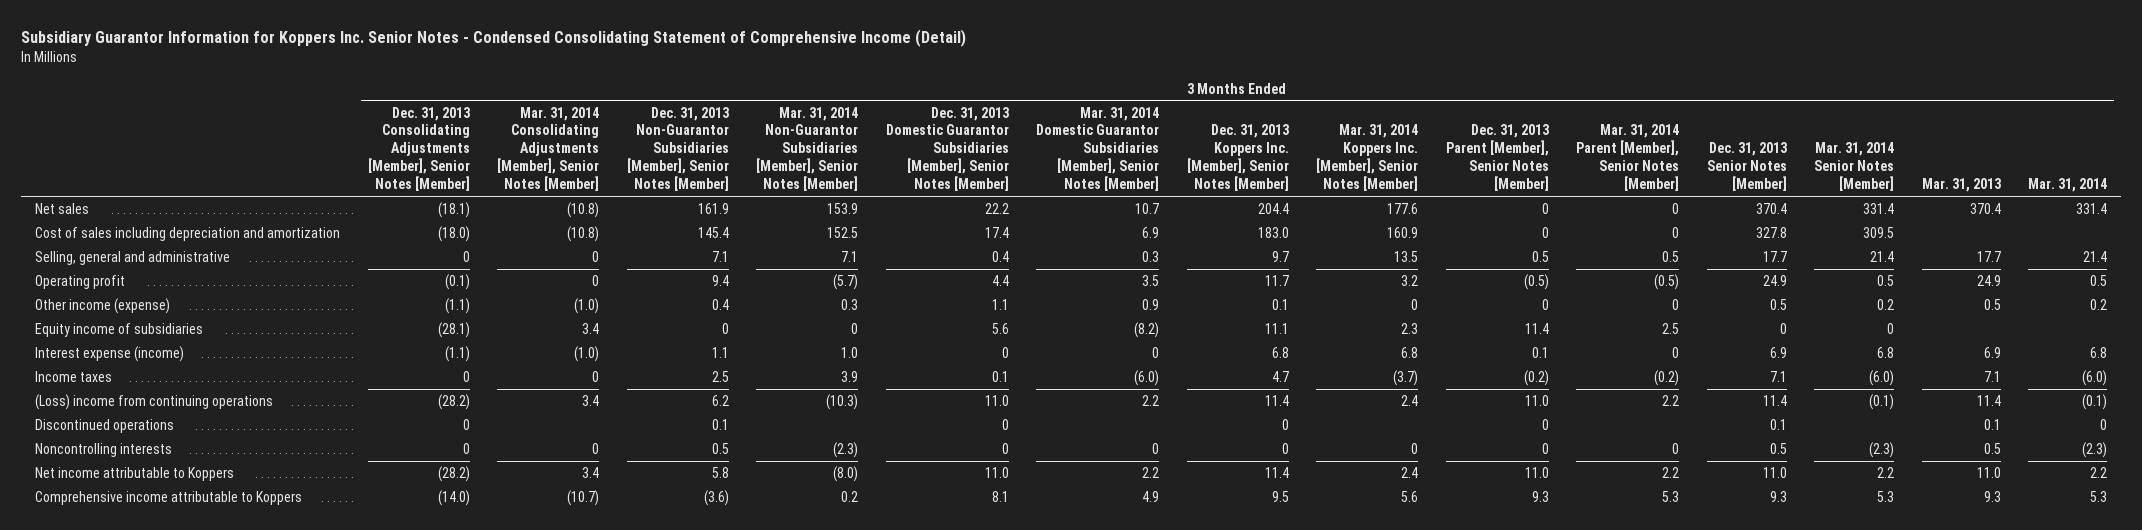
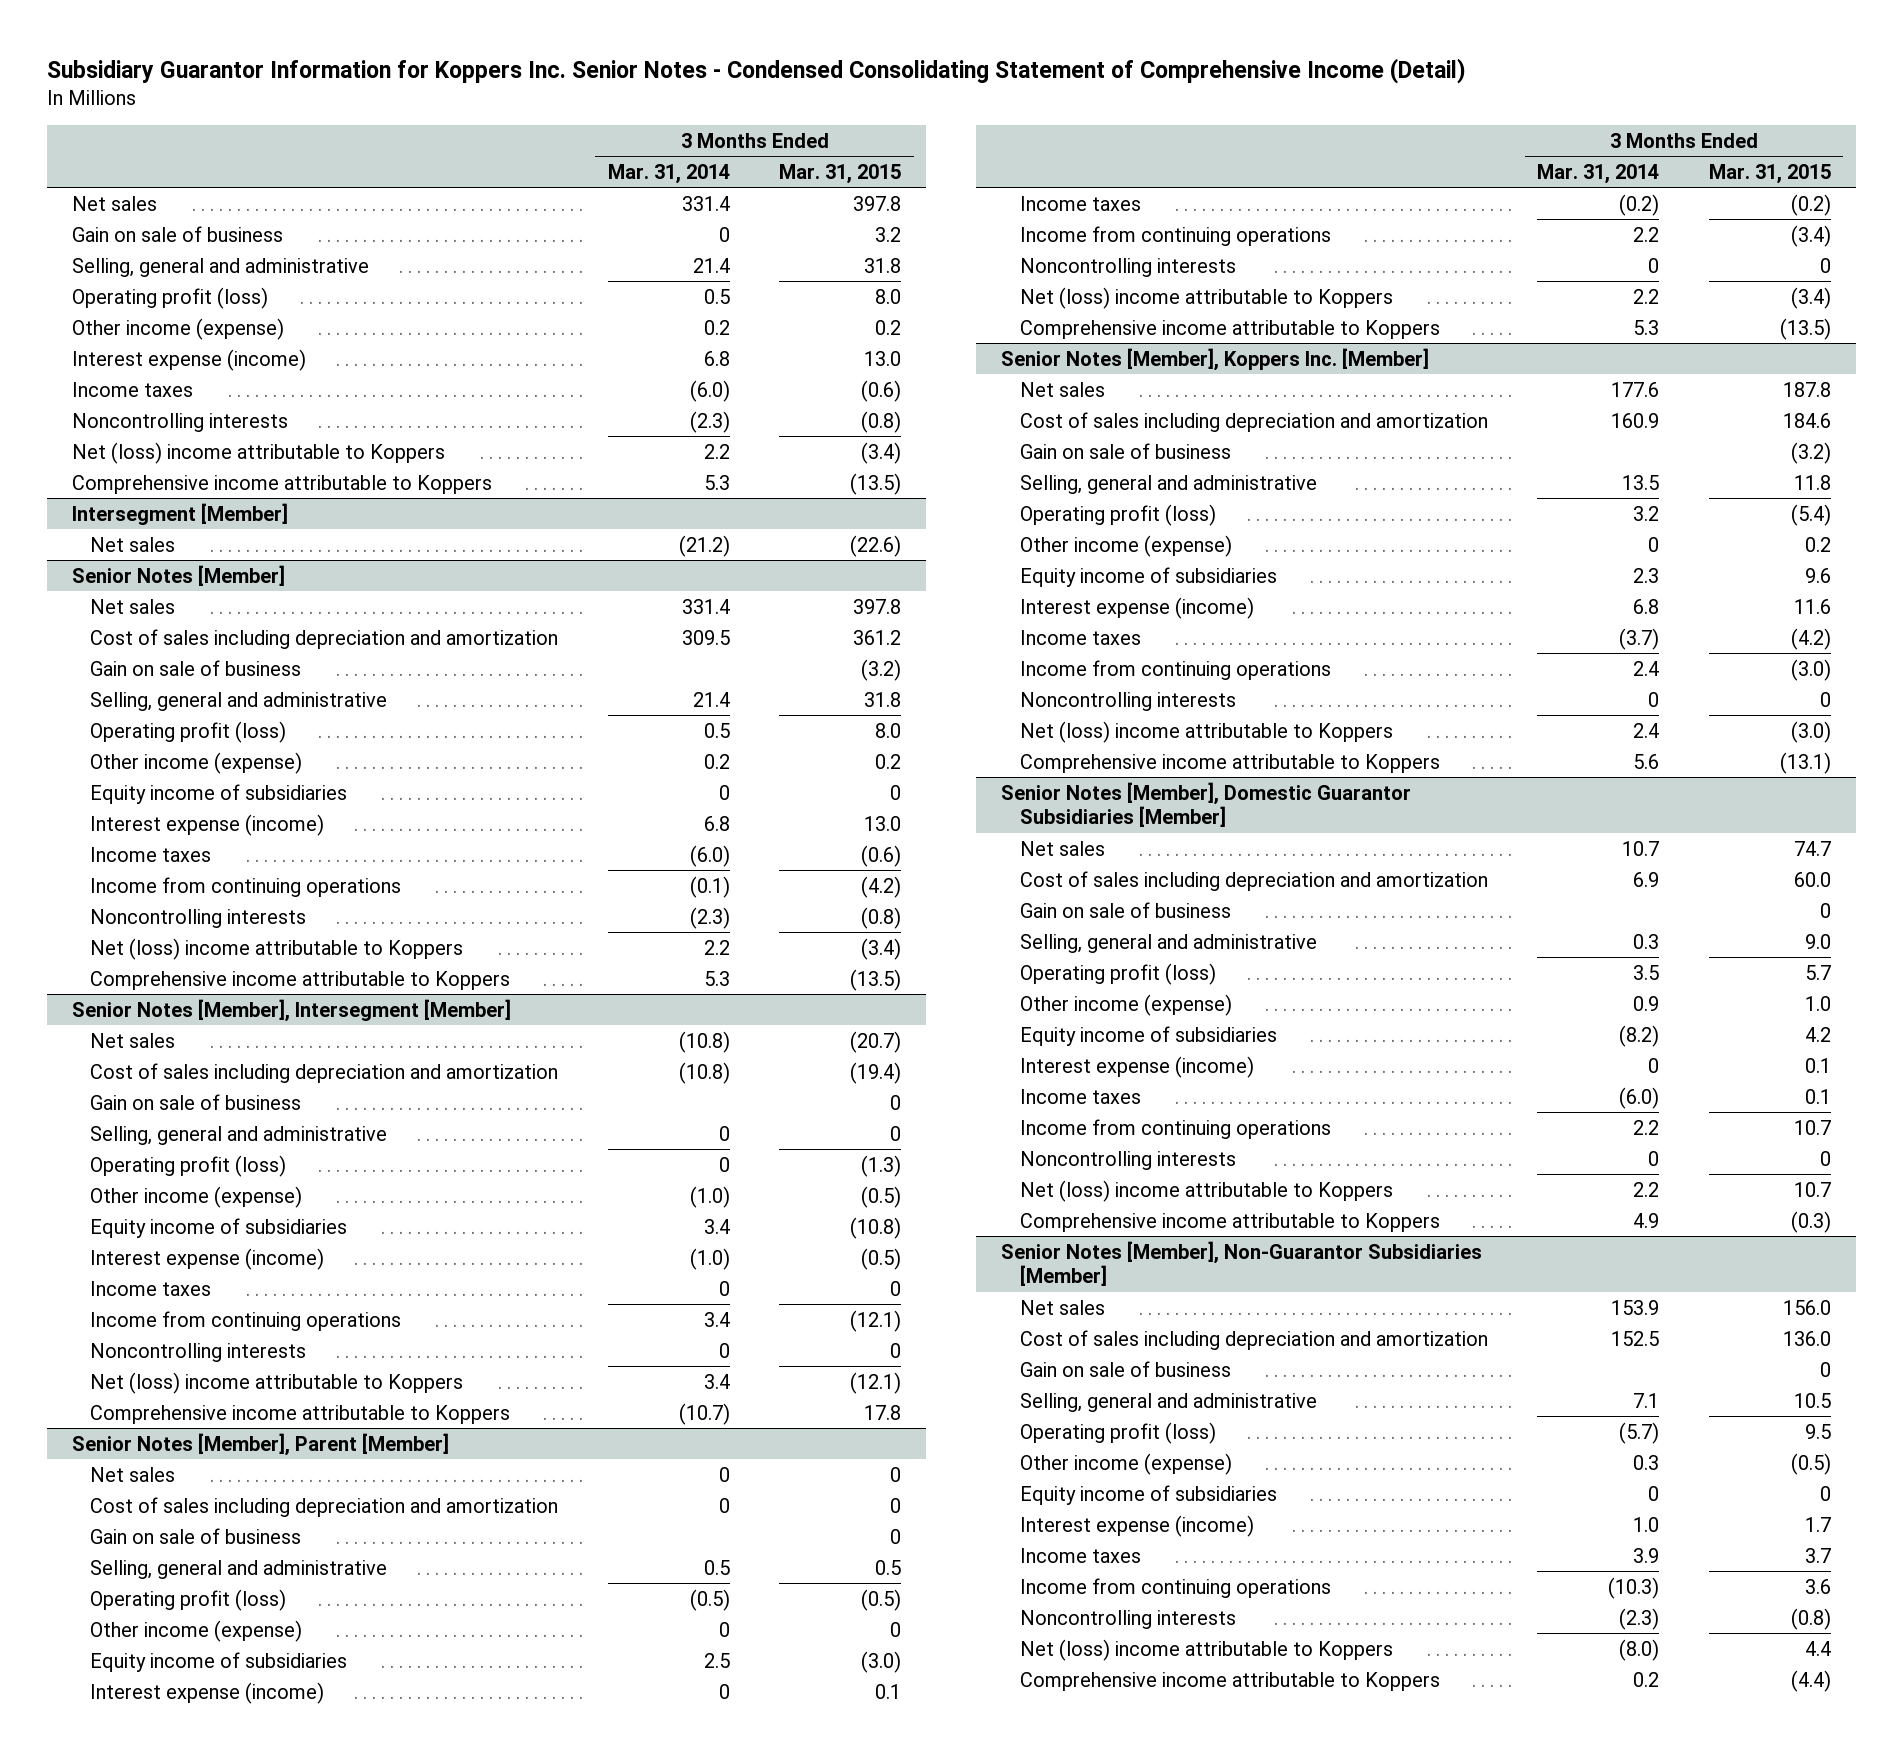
- | 3 Months Ended Dec. 31, 2013 Consolidating Adjustments [Member], Senior Notes [Member] | 3 Months Ended Mar. 31, 2014 Consolidating Adjustments [Member], Senior Notes [Member] | 3 Months Ended Dec. 31, 2013 Non-Guarantor Subsidiaries [Member], Senior Notes [Member] | 3 Months Ended Mar. 31, 2014 Non-Guarantor Subsidiaries [Member], Senior Notes [Member] | 3 Months Ended Dec. 31, 2013 Domestic Guarantor Subsidiaries [Member], Senior Notes [Member] | 3 Months Ended Mar. 31, 2014 Domestic Guarantor Subsidiaries [Member], Senior Notes [Member] | 3 Months Ended Dec. 31, 2013 Koppers Inc. [Member], Senior Notes [Member] | 3 Months Ended Mar. 31, 2014 Koppers Inc. [Member], Senior Notes [Member] | 3 Months Ended Dec. 31, 2013 Parent [Member], Senior Notes [Member] | 3 Months Ended Mar. 31, 2014 Parent [Member], Senior Notes [Member] | 3 Months Ended Dec. 31, 2013 Senior Notes [Member] | 3 Months Ended Mar. 31, 2014 Senior Notes [Member] | 3 Months Ended Mar. 31, 2013 | 3 Months Ended Mar. 31, 2014
+ | 3 Months Ended Mar. 31, 2014 | 3 Months Ended Mar. 31, 2015
- Cost of sales including depreciation and amortization | (18.0) | (10.8) | 145.4 | 152.5 | 17.4 | 6.9 | 183.0 | 160.9 | 0 | 0 | 327.8 | 309.5 | |
+ Gain on sale of business | 0 | 3.2
- Operating profit | (0.1) | 0 | 9.4 | (5.7) | 4.4 | 3.5 | 11.7 | 3.2 | (0.5) | (0.5) | 24.9 | 0.5 | 24.9 | 0.5
+ Operating profit (loss) | 0.5 | 8.0
- Equity income of subsidiaries | (28.1) | 3.4 | 0 | 0 | 5.6 | (8.2) | 11.1 | 2.3 | 11.4 | 2.5 | 0 | 0 | |
- (Loss) income from continuing operations | (28.2) | 3.4 | 6.2 | (10.3) | 11.0 | 2.2 | 11.4 | 2.4 | 11.0 | 2.2 | 11.4 | (0.1) | 11.4 | (0.1)
- Discontinued operations | 0 | | 0.1 | | 0 | | 0 | | 0 | | 0.1 | | 0.1 | 0
- Net income attributable to Koppers | (28.2) | 3.4 | 5.8 | (8.0) | 11.0 | 2.2 | 11.4 | 2.4 | 11.0 | 2.2 | 11.0 | 2.2 | 11.0 | 2.2
+ Net (loss) income attributable to Koppers | 2.2 | (3.4)
+ Intersegment [Member]
+ Net sales | (21.2) | (22.6)
+ Senior Notes [Member]
+ Net sales | 331.4 | 397.8
+ Cost of sales including depreciation and amortization | 309.5 | 361.2
+ Gain on sale of business | | (3.2)
+ Selling, general and administrative | 21.4 | 31.8
+ Operating profit (loss) | 0.5 | 8.0
+ Other income (expense) | 0.2 | 0.2
+ Equity income of subsidiaries | 0 | 0
+ Interest expense (income) | 6.8 | 13.0
+ Income taxes | (6.0) | (0.6)
+ Income from continuing operations | (0.1) | (4.2)
+ Noncontrolling interests | (2.3) | (0.8)
+ Net (loss) income attributable to Koppers | 2.2 | (3.4)
+ Comprehensive income attributable to Koppers | 5.3 | (13.5)
+ Senior Notes [Member], Intersegment [Member]
+ Net sales | (10.8) | (20.7)
+ Cost of sales including depreciation and amortization | (10.8) | (19.4)
+ Gain on sale of business | | 0
+ Selling, general and administrative | 0 | 0
+ Operating profit (loss) | 0 | (1.3)
+ Other income (expense) | (1.0) | (0.5)
+ Equity income of subsidiaries | 3.4 | (10.8)
+ Interest expense (income) | (1.0) | (0.5)
+ Income taxes | 0 | 0
+ Income from continuing operations | 3.4 | (12.1)
+ Noncontrolling interests | 0 | 0
+ Net (loss) income attributable to Koppers | 3.4 | (12.1)
+ Comprehensive income attributable to Koppers | (10.7) | 17.8
+ Senior Notes [Member], Parent [Member]
+ Net sales | 0 | 0
+ Cost of sales including depreciation and amortization | 0 | 0
+ Gain on sale of business | | 0
+ Selling, general and administrative | 0.5 | 0.5
+ Operating profit (loss) | (0.5) | (0.5)
+ Other income (expense) | 0 | 0
+ Equity income of subsidiaries | 2.5 | (3.0)
+ Interest expense (income) | 0 | 0.1
+ Income taxes | (0.2) | (0.2)
+ Income from continuing operations | 2.2 | (3.4)
+ Noncontrolling interests | 0 | 0
+ Net (loss) income attributable to Koppers | 2.2 | (3.4)
+ Comprehensive income attributable to Koppers | 5.3 | (13.5)
+ Senior Notes [Member], Koppers Inc. [Member]
+ Net sales | 177.6 | 187.8
+ Cost of sales including depreciation and amortization | 160.9 | 184.6
+ Gain on sale of business | | (3.2)
+ Selling, general and administrative | 13.5 | 11.8
+ Operating profit (loss) | 3.2 | (5.4)
+ Other income (expense) | 0 | 0.2
+ Equity income of subsidiaries | 2.3 | 9.6
+ Interest expense (income) | 6.8 | 11.6
+ Income taxes | (3.7) | (4.2)
+ Income from continuing operations | 2.4 | (3.0)
+ Noncontrolling interests | 0 | 0
+ Net (loss) income attributable to Koppers | 2.4 | (3.0)
+ Comprehensive income attributable to Koppers | 5.6 | (13.1)
+ Senior Notes [Member], Domestic Guarantor Subsidiaries [Member]
+ Net sales | 10.7 | 74.7
+ Cost of sales including depreciation and amortization | 6.9 | 60.0
+ Gain on sale of business | | 0
+ Selling, general and administrative | 0.3 | 9.0
+ Operating profit (loss) | 3.5 | 5.7
+ Other income (expense) | 0.9 | 1.0
+ Equity income of subsidiaries | (8.2) | 4.2
+ Interest expense (income) | 0 | 0.1
+ Income taxes | (6.0) | 0.1
+ Income from continuing operations | 2.2 | 10.7
+ Noncontrolling interests | 0 | 0
+ Net (loss) income attributable to Koppers | 2.2 | 10.7
+ Comprehensive income attributable to Koppers | 4.9 | (0.3)
+ Senior Notes [Member], Non-Guarantor Subsidiaries [Member]
+ Net sales | 153.9 | 156.0
+ Cost of sales including depreciation and amortization | 152.5 | 136.0
+ Gain on sale of business | | 0
+ Selling, general and administrative | 7.1 | 10.5
+ Operating profit (loss) | (5.7) | 9.5
+ Other income (expense) | 0.3 | (0.5)
+ Equity income of subsidiaries | 0 | 0
+ Interest expense (income) | 1.0 | 1.7
+ Income taxes | 3.9 | 3.7
+ Income from continuing operations | (10.3) | 3.6
+ Noncontrolling interests | (2.3) | (0.8)
+ Net (loss) income attributable to Koppers | (8.0) | 4.4
+ Comprehensive income attributable to Koppers | 0.2 | (4.4)

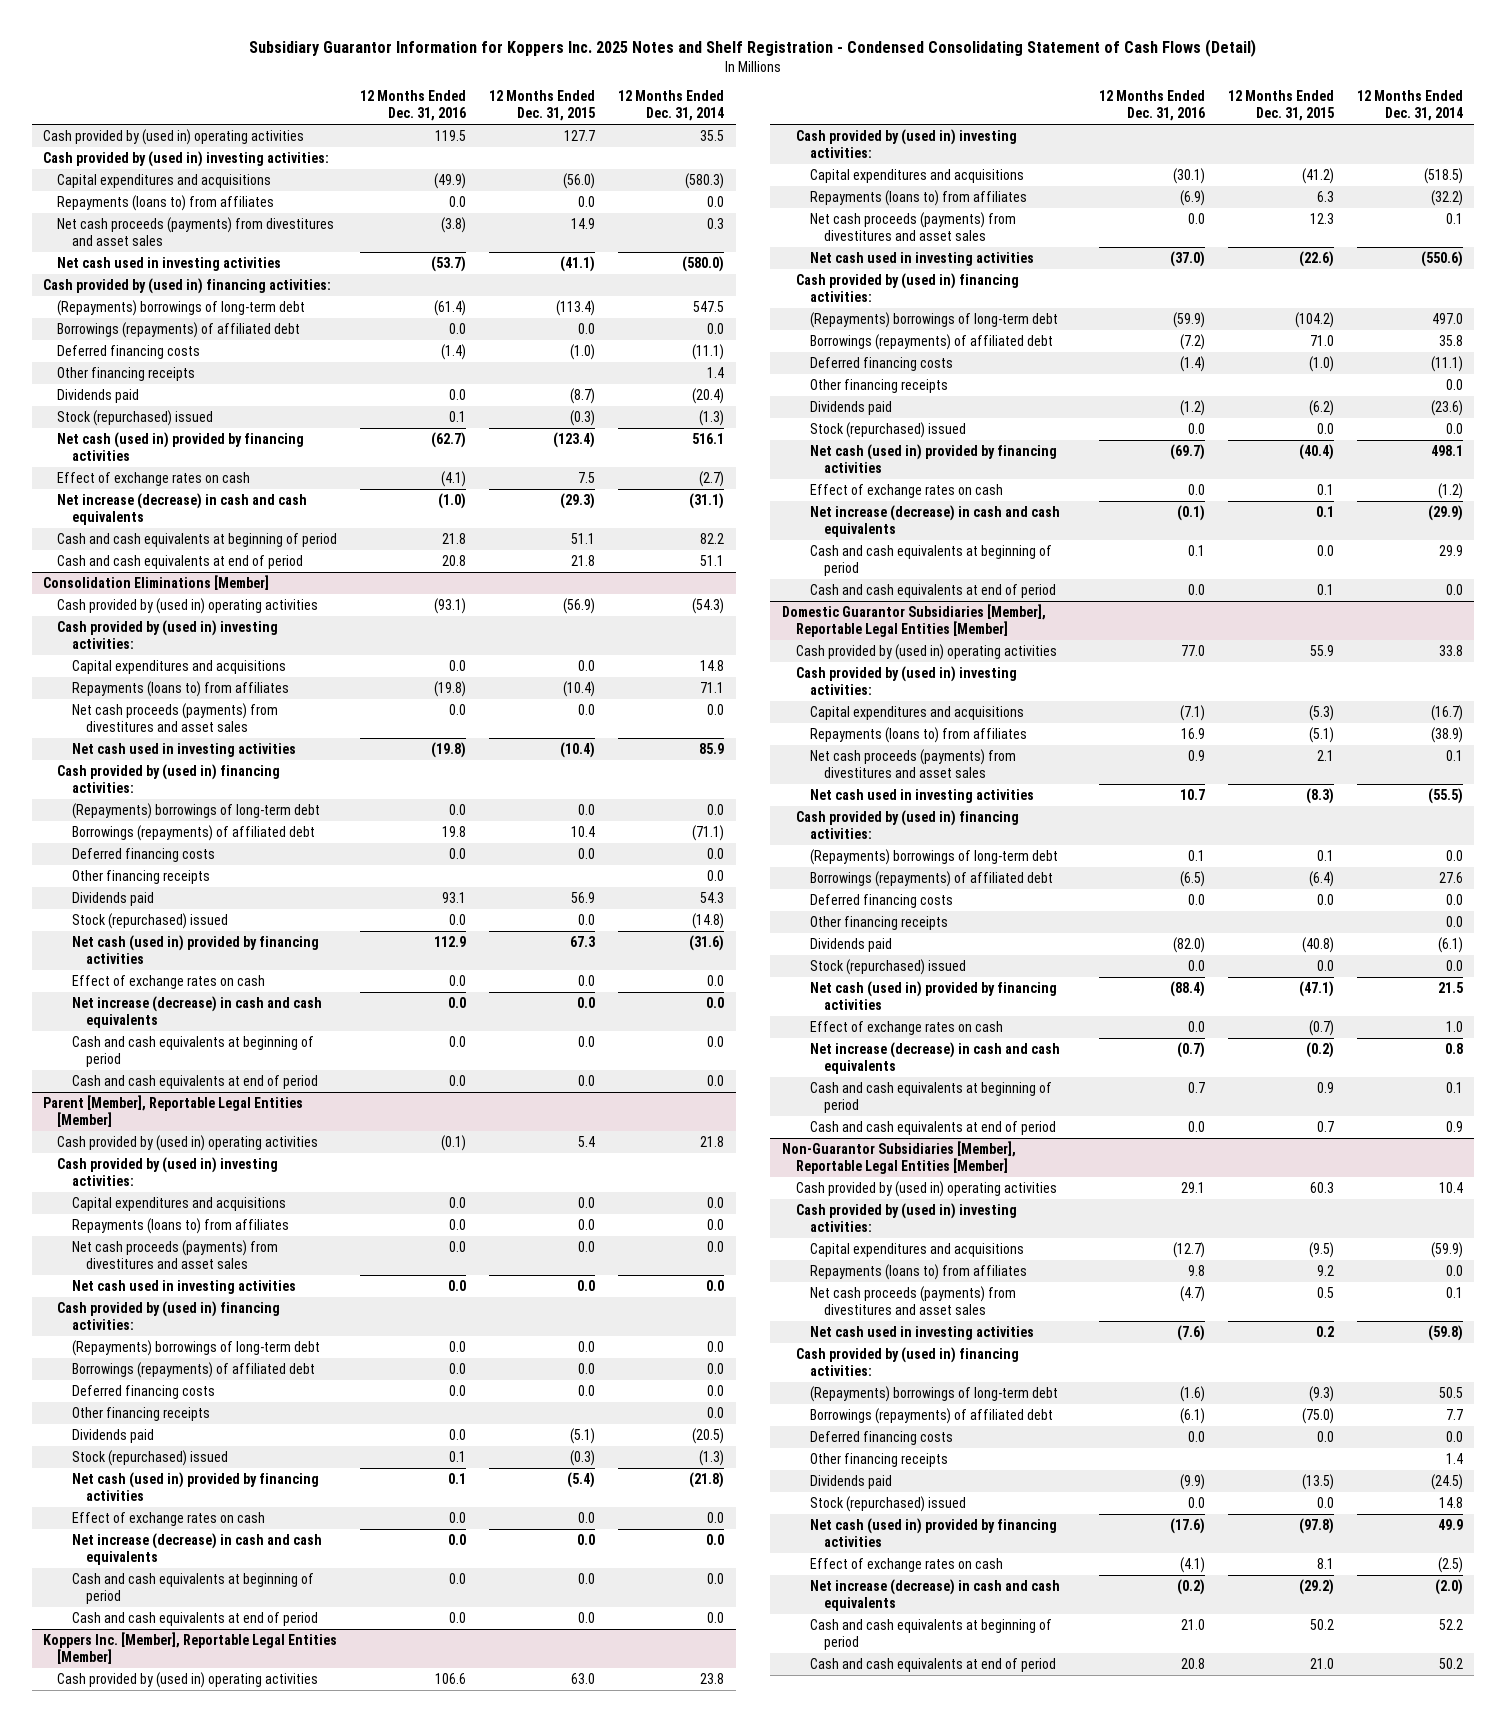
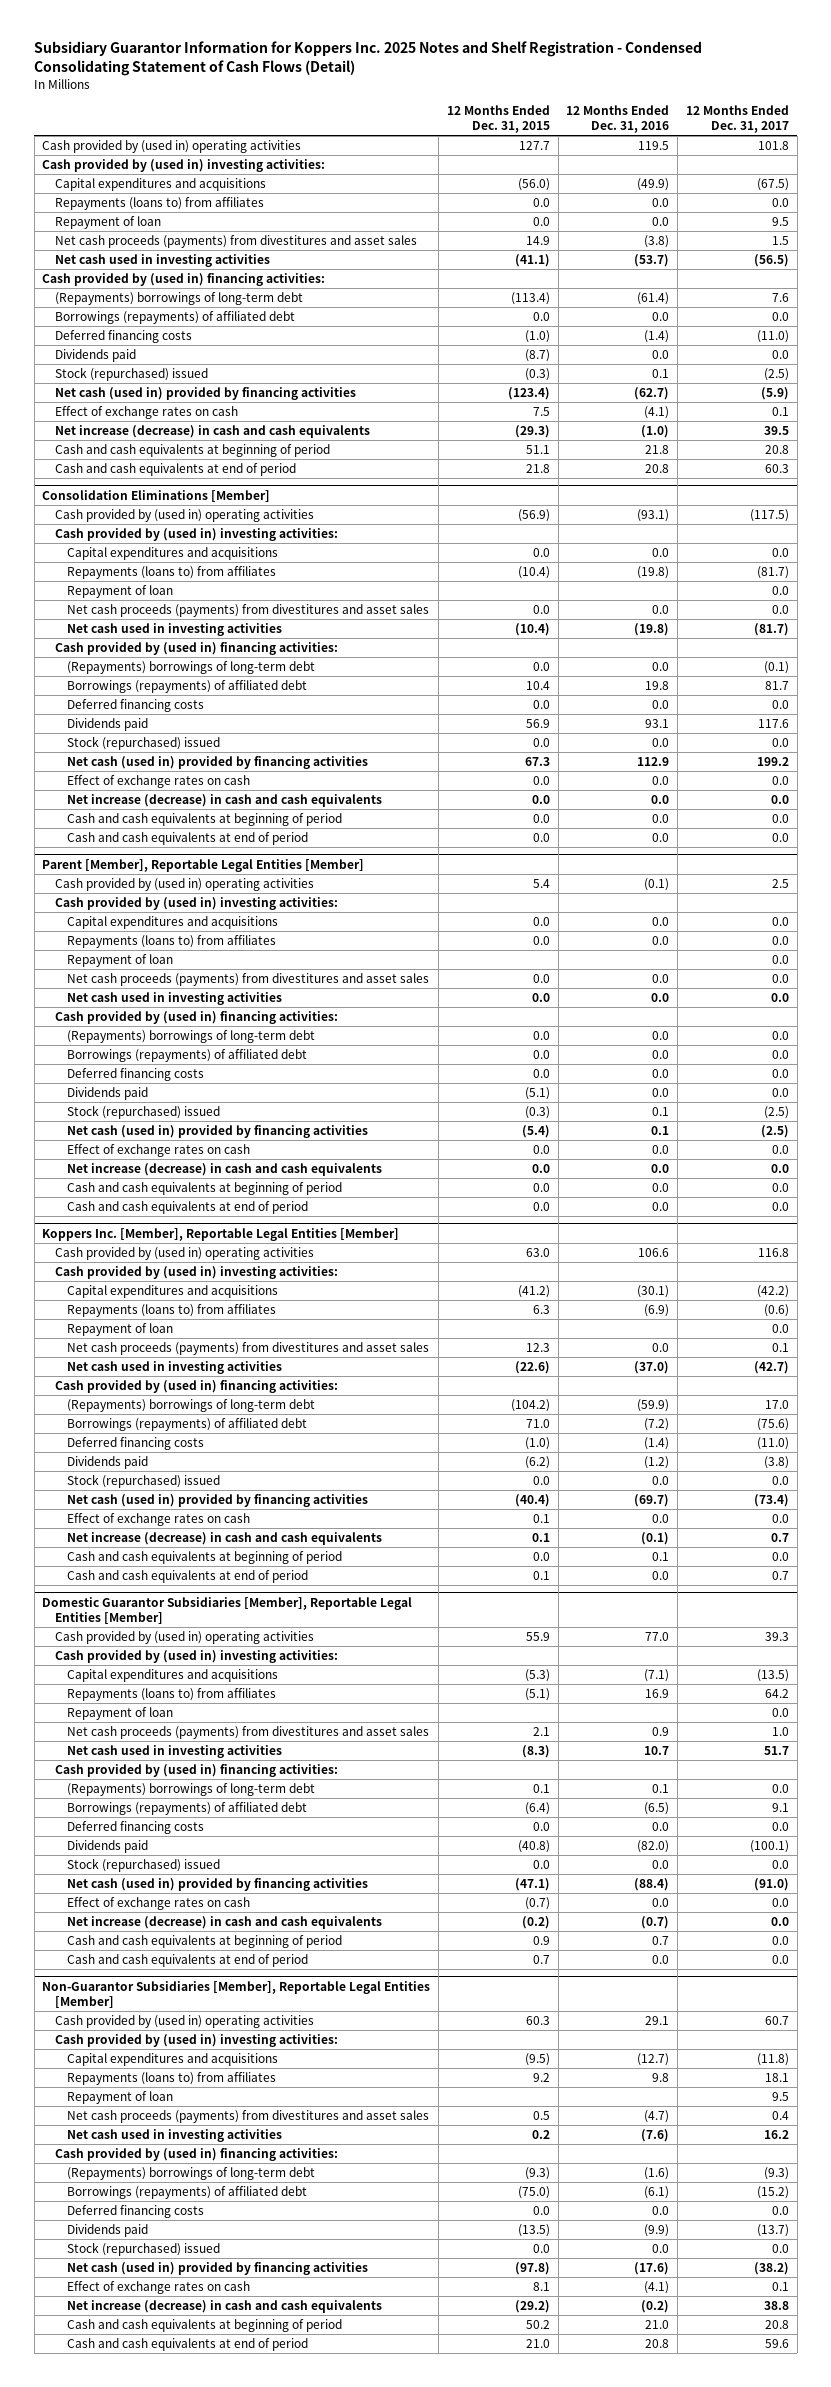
- | 12 Months Ended Dec. 31, 2016 | 12 Months Ended Dec. 31, 2015 | 12 Months Ended Dec. 31, 2014
+ | 12 Months Ended Dec. 31, 2015 | 12 Months Ended Dec. 31, 2016 | 12 Months Ended Dec. 31, 2017
+ Repayment of loan | 0.0 | 0.0 | 9.5
- Other financing receipts | | | 1.4
@ Consolidation Eliminations [Member]
+ Repayment of loan | | | 0.0
- Other financing receipts | | | 0.0
@ Parent [Member], Reportable Legal Entities [Member]
+ Repayment of loan | | | 0.0
- Other financing receipts | | | 0.0
@ Koppers Inc. [Member], Reportable Legal Entities [Member]
+ Repayment of loan | | | 0.0
- Other financing receipts | | | 0.0
@ Domestic Guarantor Subsidiaries [Member], Reportable Legal Entities [Member]
+ Repayment of loan | | | 0.0
- Other financing receipts | | | 0.0
@ Non-Guarantor Subsidiaries [Member], Reportable Legal Entities [Member]
+ Repayment of loan | | | 9.5
- Other financing receipts | | | 1.4

